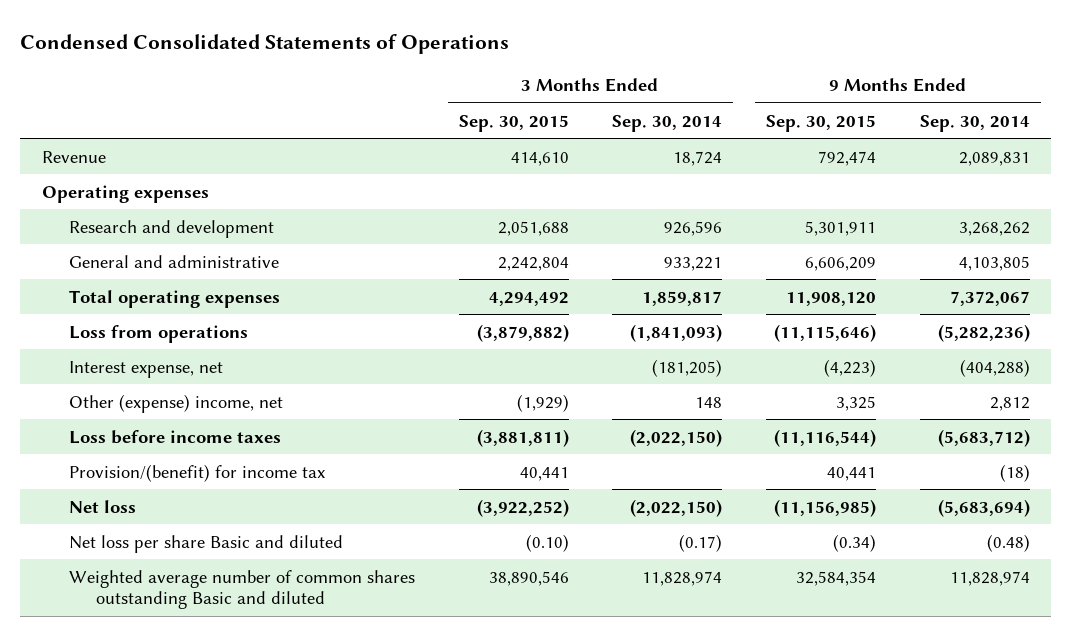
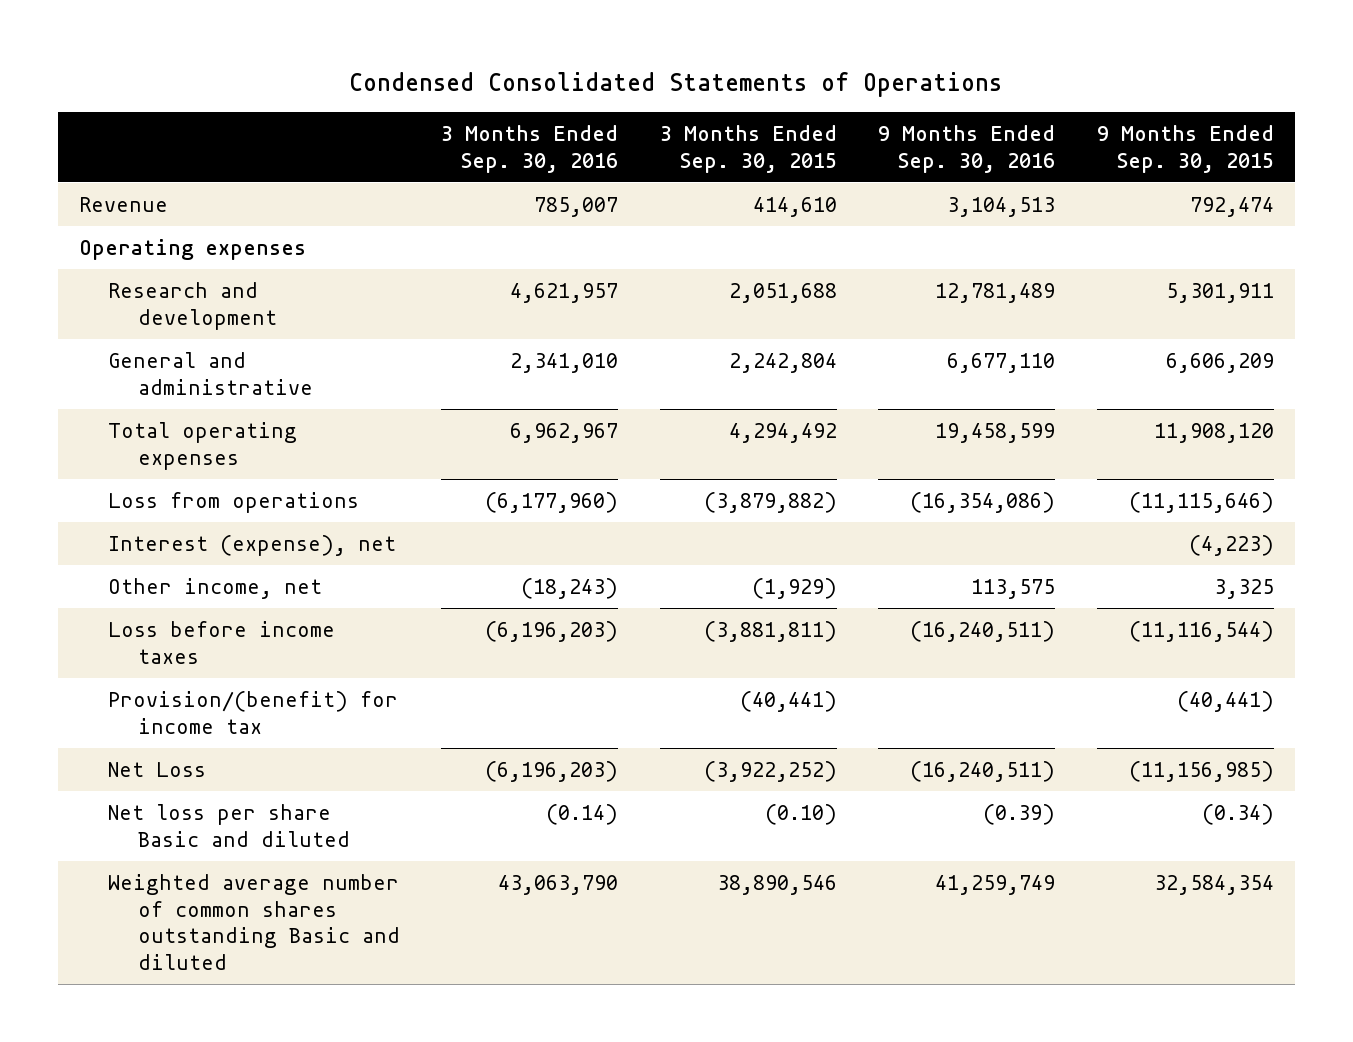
- | 3 Months Ended Sep. 30, 2015 | 3 Months Ended Sep. 30, 2014 | 9 Months Ended Sep. 30, 2015 | 9 Months Ended Sep. 30, 2014
+ | 3 Months Ended Sep. 30, 2016 | 3 Months Ended Sep. 30, 2015 | 9 Months Ended Sep. 30, 2016 | 9 Months Ended Sep. 30, 2015
- Interest expense, net | | (181,205) | (4,223) | (404,288)
- Other (expense) income, net | (1,929) | 148 | 3,325 | 2,812
+ Interest (expense), net | | | | (4,223)
+ Other income, net | (18,243) | (1,929) | 113,575 | 3,325
- Provision/(benefit) for income tax | 40,441 | | 40,441 | (18)
- Net loss | (3,922,252) | (2,022,150) | (11,156,985) | (5,683,694)
+ Provision/(benefit) for income tax | | (40,441) | | (40,441)
+ Net Loss | (6,196,203) | (3,922,252) | (16,240,511) | (11,156,985)

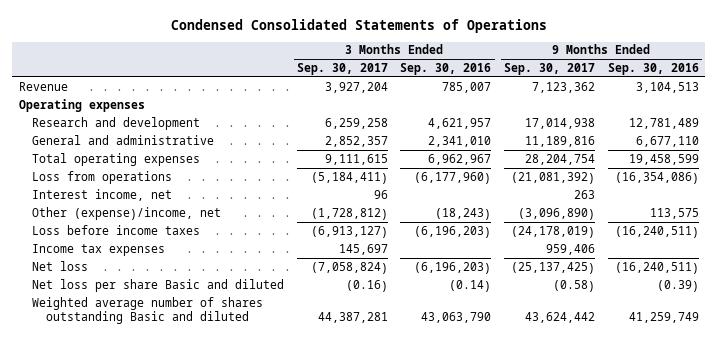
- | 3 Months Ended Sep. 30, 2016 | 3 Months Ended Sep. 30, 2015 | 9 Months Ended Sep. 30, 2016 | 9 Months Ended Sep. 30, 2015
+ | 3 Months Ended Sep. 30, 2017 | 3 Months Ended Sep. 30, 2016 | 9 Months Ended Sep. 30, 2017 | 9 Months Ended Sep. 30, 2016
- Interest (expense), net | | | | (4,223)
- Other income, net | (18,243) | (1,929) | 113,575 | 3,325
+ Interest income, net | 96 | | 263 |
+ Other (expense)/income, net | (1,728,812) | (18,243) | (3,096,890) | 113,575
- Provision/(benefit) for income tax | | (40,441) | | (40,441)
- Net Loss | (6,196,203) | (3,922,252) | (16,240,511) | (11,156,985)
+ Income tax expenses | 145,697 | | 959,406 |
+ Net loss | (7,058,824) | (6,196,203) | (25,137,425) | (16,240,511)
- Weighted average number of common shares outstanding Basic and diluted | 43,063,790 | 38,890,546 | 41,259,749 | 32,584,354
+ Weighted average number of shares outstanding Basic and diluted | 44,387,281 | 43,063,790 | 43,624,442 | 41,259,749

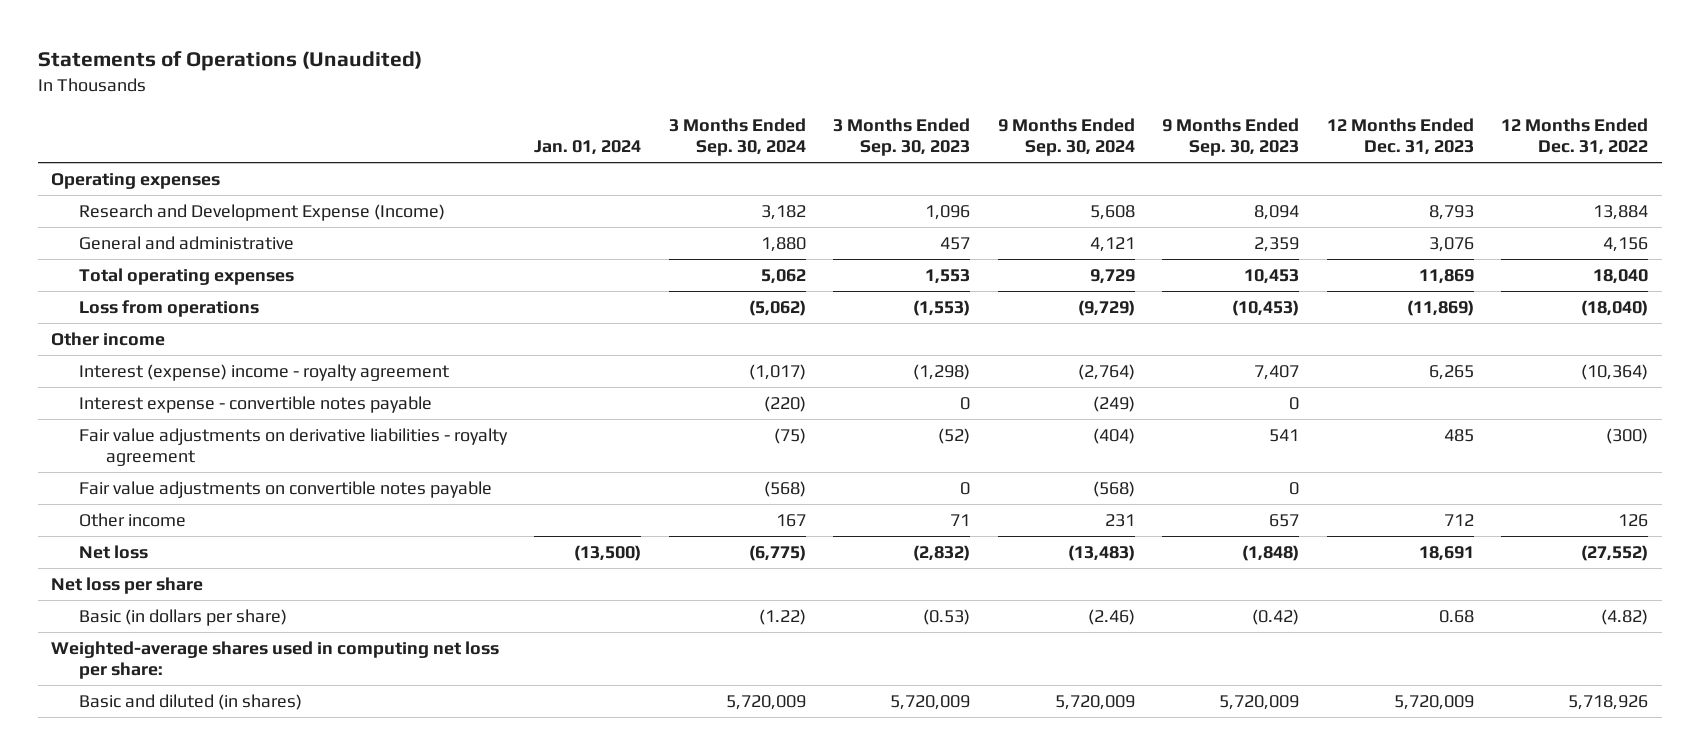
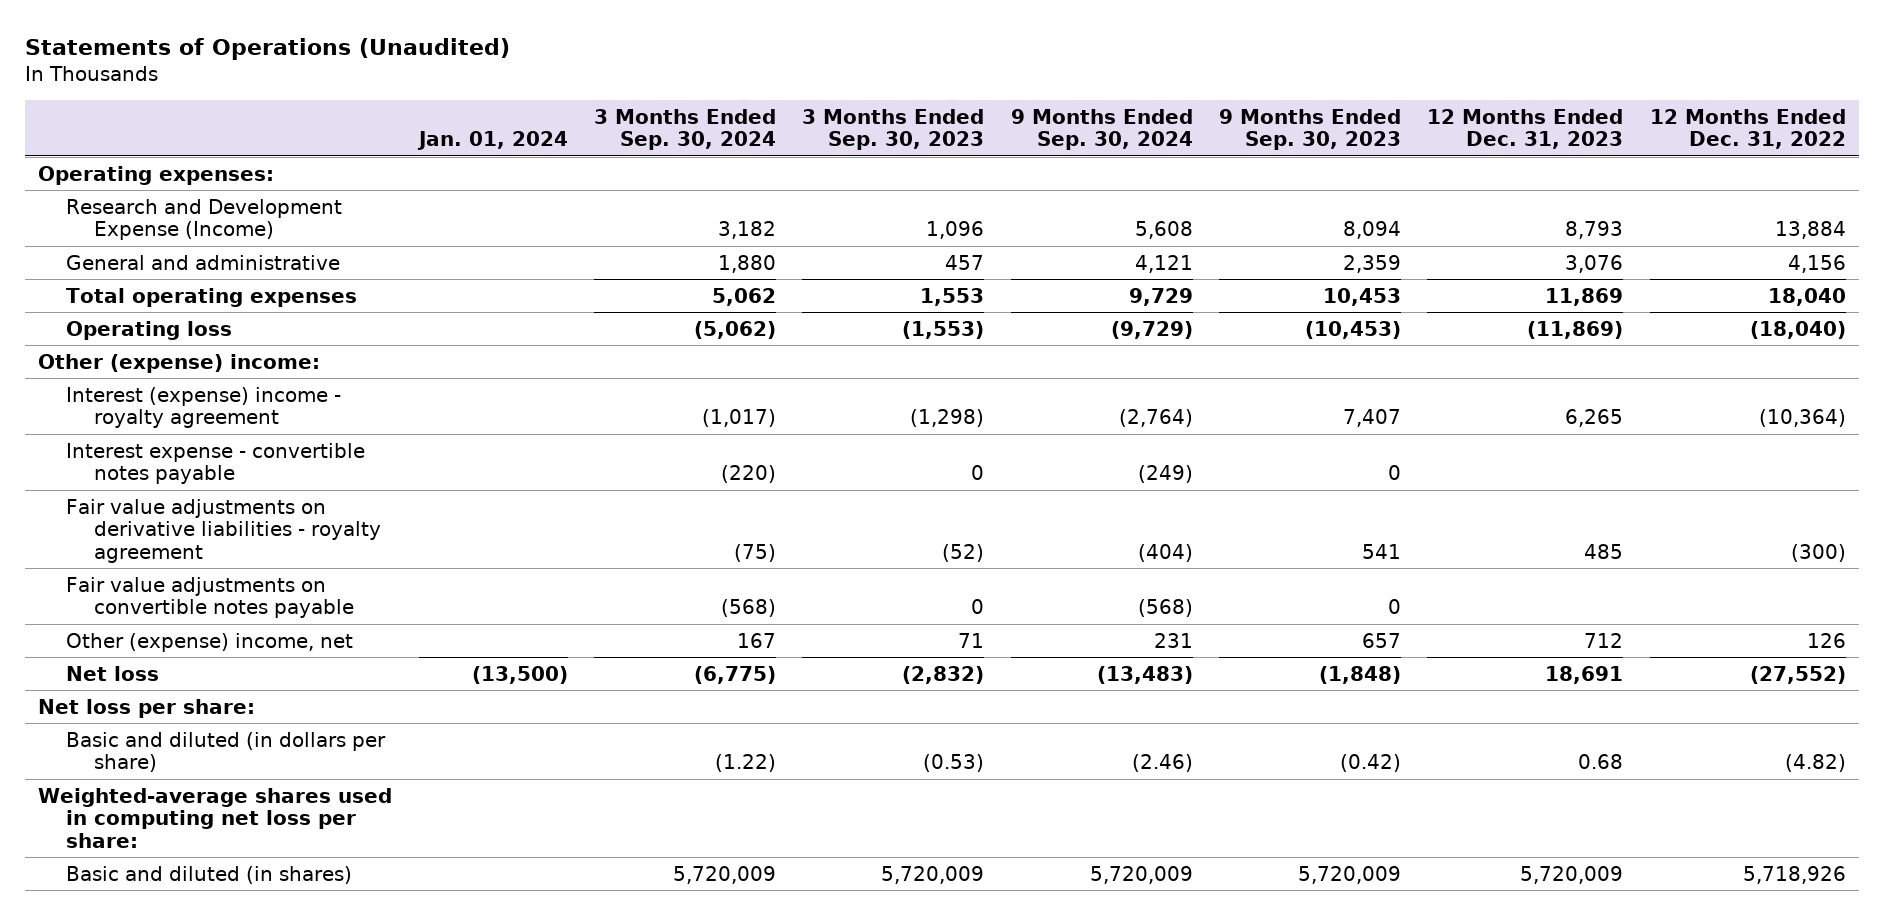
- Operating expenses
+ Operating expenses:
- Loss from operations | | (5,062) | (1,553) | (9,729) | (10,453) | (11,869) | (18,040)
- Other income
+ Operating loss | | (5,062) | (1,553) | (9,729) | (10,453) | (11,869) | (18,040)
+ Other (expense) income:
- Other income | | 167 | 71 | 231 | 657 | 712 | 126
+ Other (expense) income, net | | 167 | 71 | 231 | 657 | 712 | 126
- Net loss per share
- Basic (in dollars per share) | | (1.22) | (0.53) | (2.46) | (0.42) | 0.68 | (4.82)
+ Net loss per share:
+ Basic and diluted (in dollars per share) | | (1.22) | (0.53) | (2.46) | (0.42) | 0.68 | (4.82)

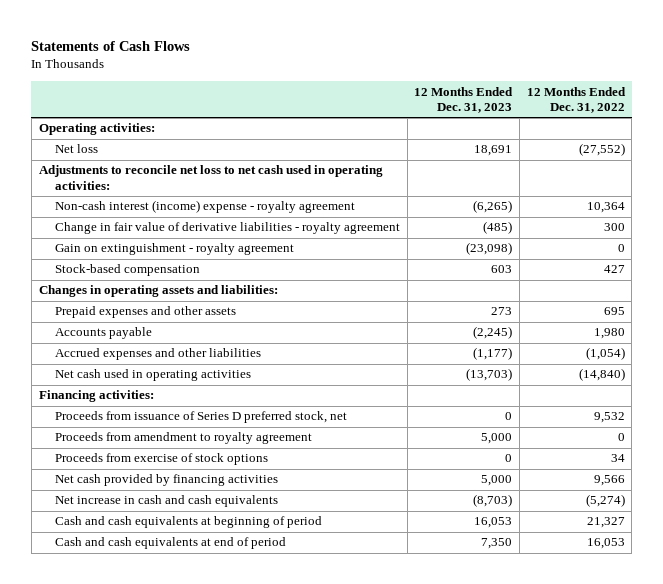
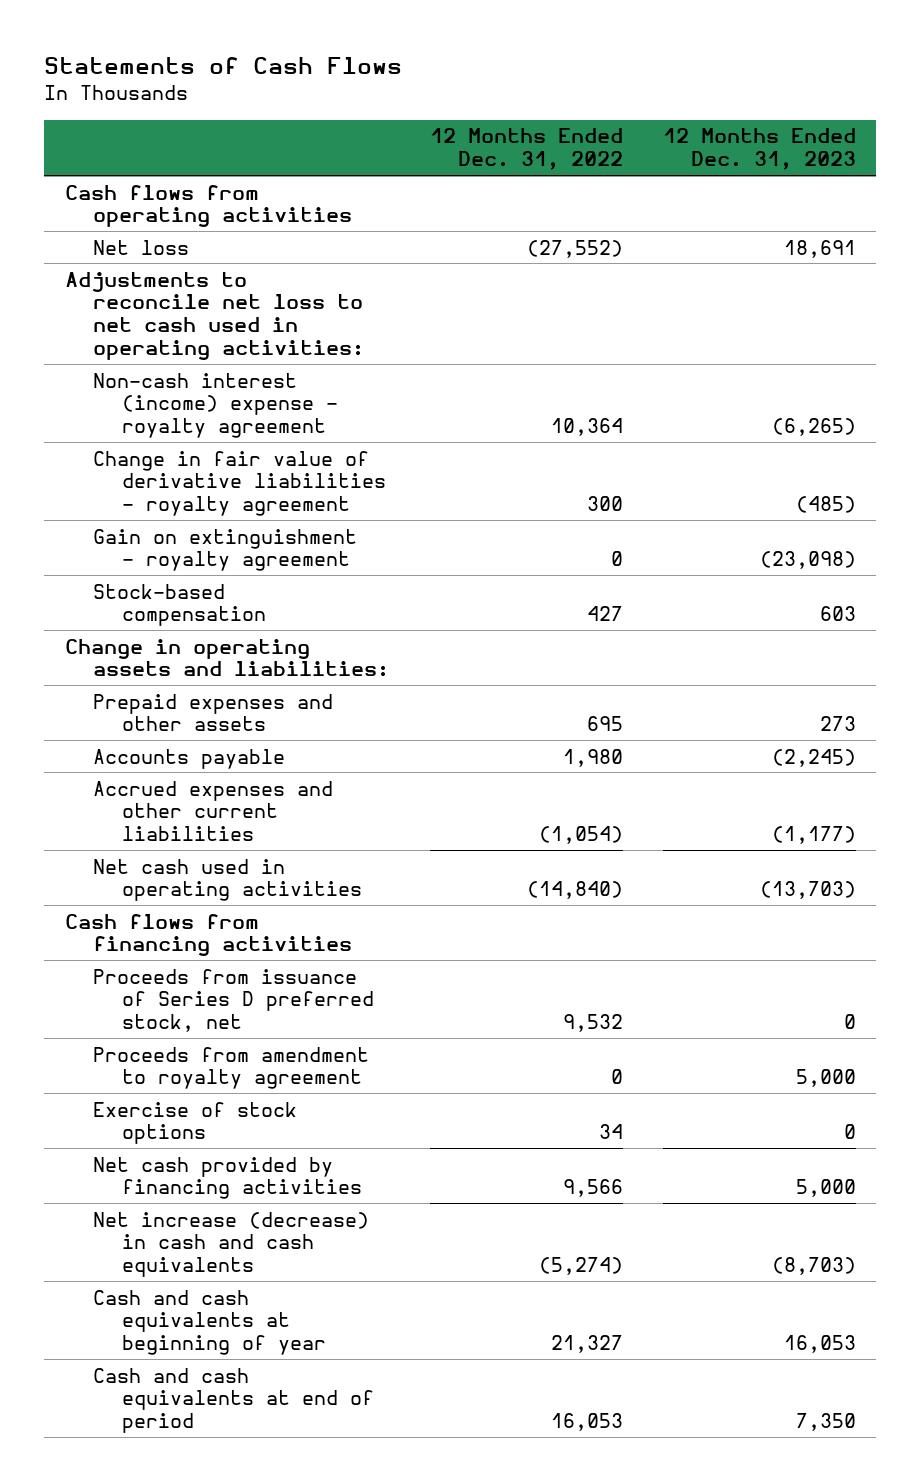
- | 12 Months Ended Dec. 31, 2023 | 12 Months Ended Dec. 31, 2022
+ | 12 Months Ended Dec. 31, 2022 | 12 Months Ended Dec. 31, 2023
- Operating activities:
+ Cash flows from operating activities
- Changes in operating assets and liabilities:
+ Change in operating assets and liabilities:
- Accrued expenses and other liabilities | (1,177) | (1,054)
+ Accrued expenses and other current liabilities | (1,054) | (1,177)
- Financing activities:
+ Cash flows from financing activities
- Proceeds from exercise of stock options | 0 | 34
+ Exercise of stock options | 34 | 0
- Net increase in cash and cash equivalents | (8,703) | (5,274)
- Cash and cash equivalents at beginning of period | 16,053 | 21,327
+ Net increase (decrease) in cash and cash equivalents | (5,274) | (8,703)
+ Cash and cash equivalents at beginning of year | 21,327 | 16,053

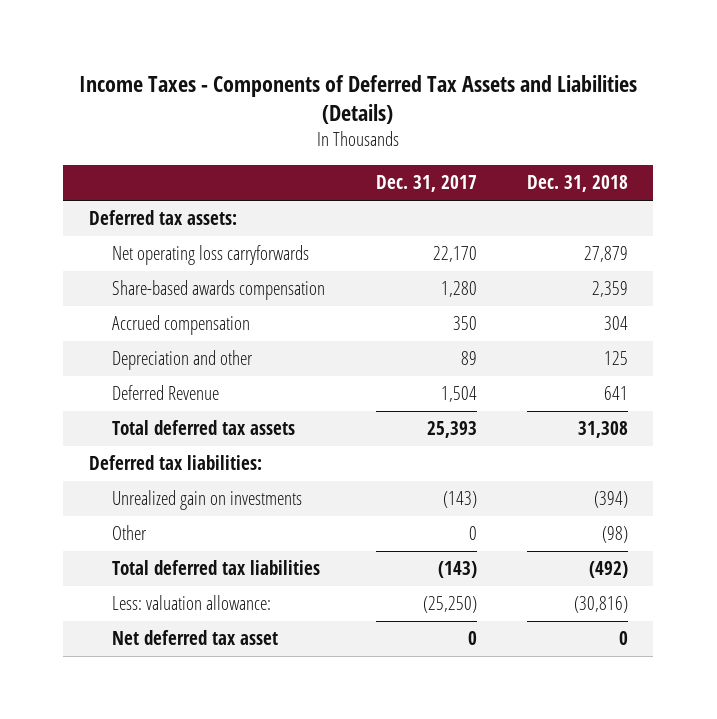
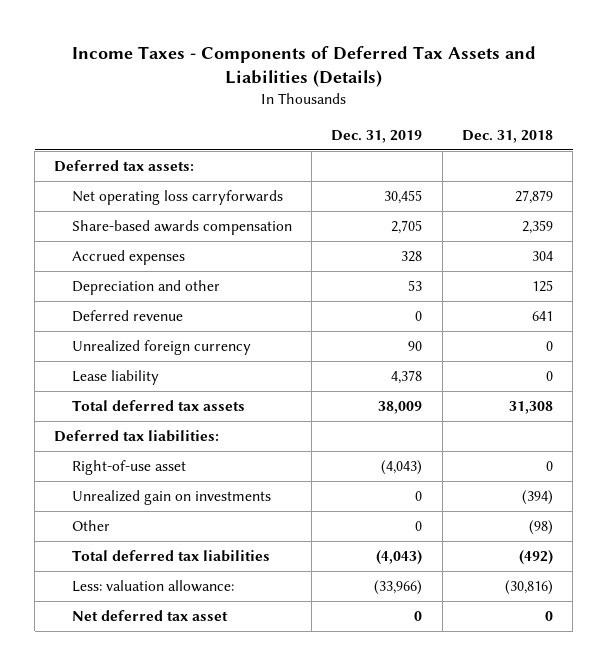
- | Dec. 31, 2017 | Dec. 31, 2018
+ | Dec. 31, 2019 | Dec. 31, 2018
- Accrued compensation | 350 | 304
+ Accrued expenses | 328 | 304
- Deferred Revenue | 1,504 | 641
+ Deferred revenue | 0 | 641
+ Unrealized foreign currency | 90 | 0
+ Lease liability | 4,378 | 0
+ Right-of-use asset | (4,043) | 0

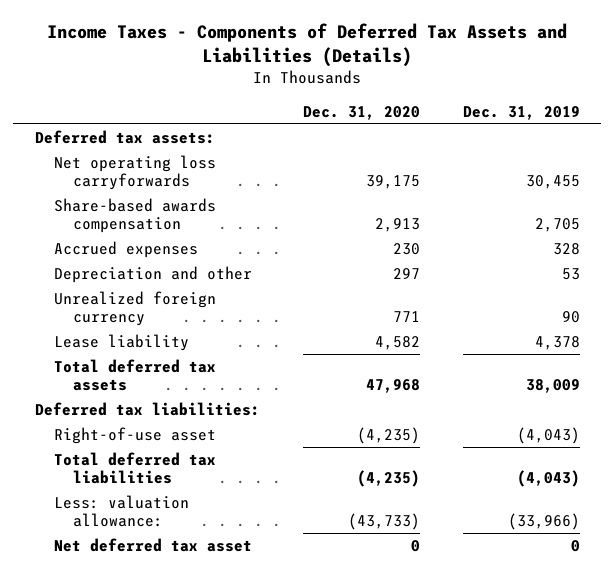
- | Dec. 31, 2019 | Dec. 31, 2018
+ | Dec. 31, 2020 | Dec. 31, 2019
- Deferred revenue | 0 | 641
- Unrealized gain on investments | 0 | (394)
- Other | 0 | (98)

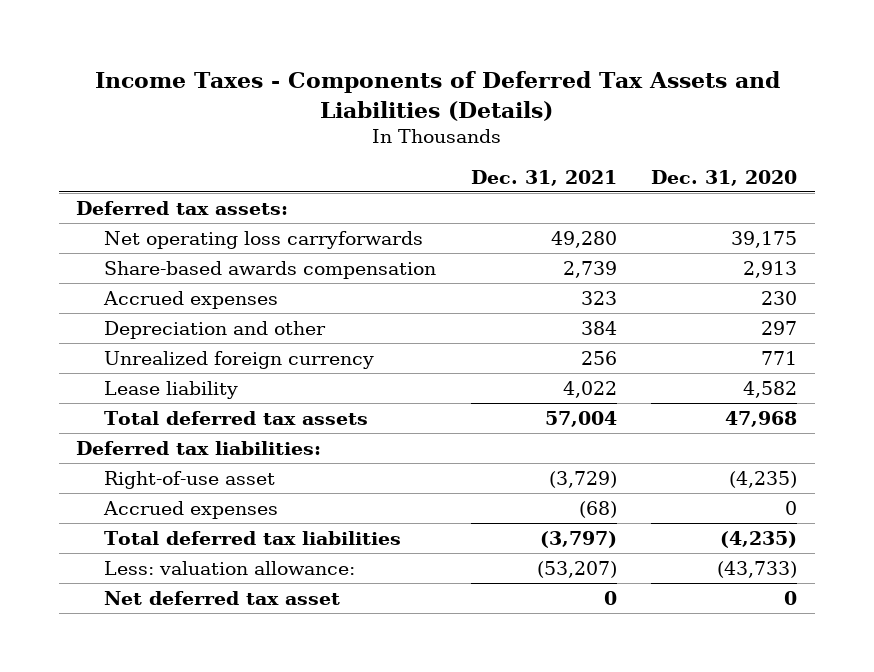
- | Dec. 31, 2020 | Dec. 31, 2019
+ | Dec. 31, 2021 | Dec. 31, 2020
+ Accrued expenses | (68) | 0

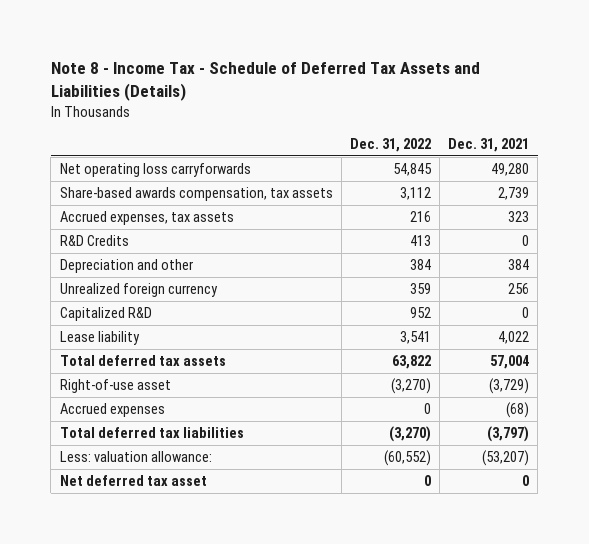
- Income Taxes - Components of Deferred Tax Assets and Liabilities (Details)
+ Note 8 - Income Tax - Schedule of Deferred Tax Assets and Liabilities (Details)
- | Dec. 31, 2021 | Dec. 31, 2020
+ | Dec. 31, 2022 | Dec. 31, 2021
- Deferred tax assets:
- Share-based awards compensation | 2,739 | 2,913
- Accrued expenses | 323 | 230
+ Share-based awards compensation, tax assets | 3,112 | 2,739
+ Accrued expenses, tax assets | 216 | 323
+ R&D Credits | 413 | 0
+ Capitalized R&D | 952 | 0
- Deferred tax liabilities:

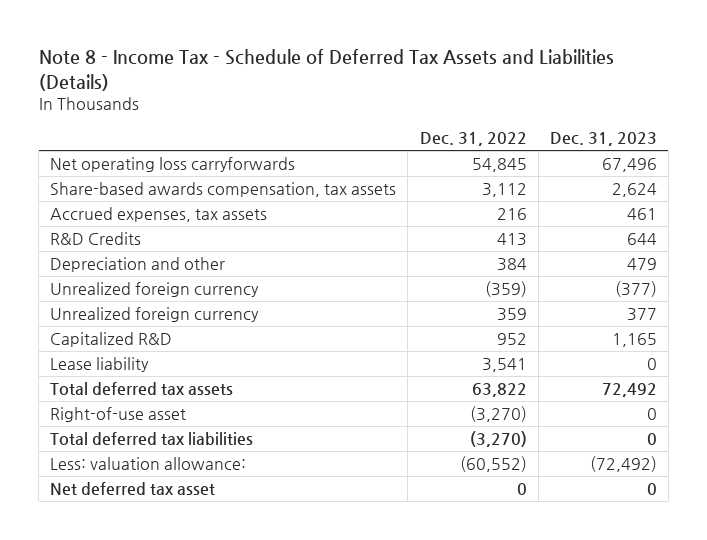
- | Dec. 31, 2022 | Dec. 31, 2021
+ | Dec. 31, 2022 | Dec. 31, 2023
+ Unrealized foreign currency | (359) | (377)
- Accrued expenses | 0 | (68)

